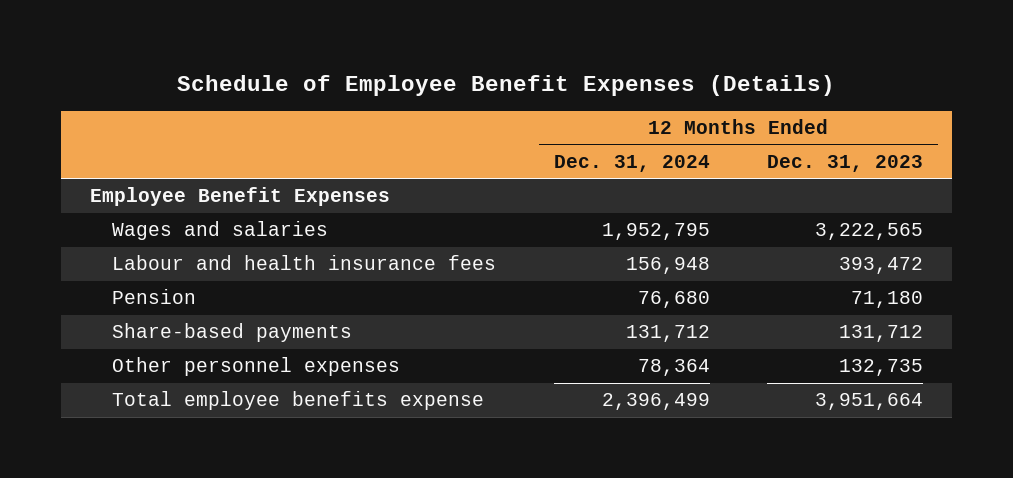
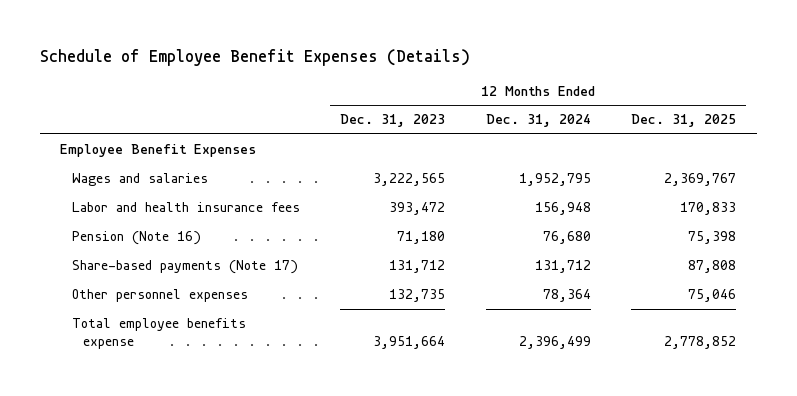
- | 12 Months Ended Dec. 31, 2024 | 12 Months Ended Dec. 31, 2023
+ | 12 Months Ended Dec. 31, 2023 | 12 Months Ended Dec. 31, 2024 | 12 Months Ended Dec. 31, 2025
- Labour and health insurance fees | 156,948 | 393,472
- Pension | 76,680 | 71,180
- Share-based payments | 131,712 | 131,712
+ Labor and health insurance fees | 393,472 | 156,948 | 170,833
+ Pension (Note 16) | 71,180 | 76,680 | 75,398
+ Share-based payments (Note 17) | 131,712 | 131,712 | 87,808

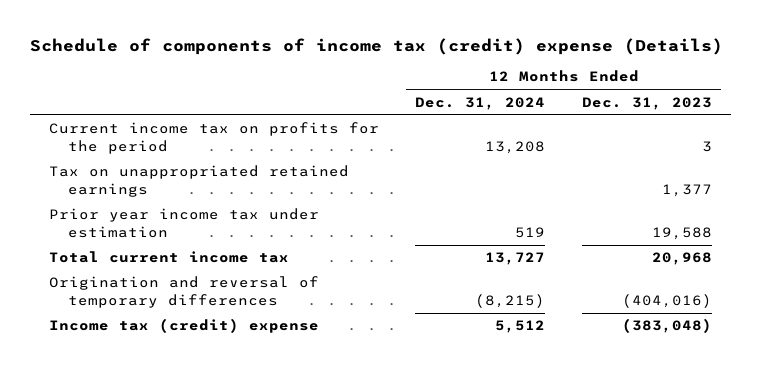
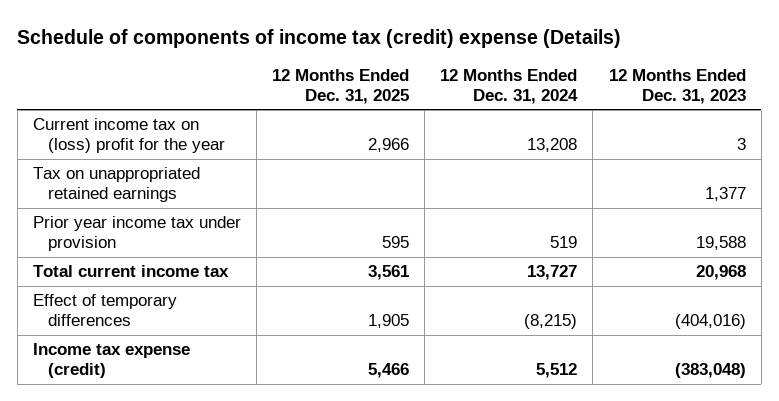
- | 12 Months Ended Dec. 31, 2024 | 12 Months Ended Dec. 31, 2023
+ | 12 Months Ended Dec. 31, 2025 | 12 Months Ended Dec. 31, 2024 | 12 Months Ended Dec. 31, 2023
- Current income tax on profits for the period | 13,208 | 3
+ Current income tax on (loss) profit for the year | 2,966 | 13,208 | 3
- Prior year income tax under estimation | 519 | 19,588
+ Prior year income tax under provision | 595 | 519 | 19,588
- Origination and reversal of temporary differences | (8,215) | (404,016)
- Income tax (credit) expense | 5,512 | (383,048)
+ Effect of temporary differences | 1,905 | (8,215) | (404,016)
+ Income tax expense (credit) | 5,466 | 5,512 | (383,048)

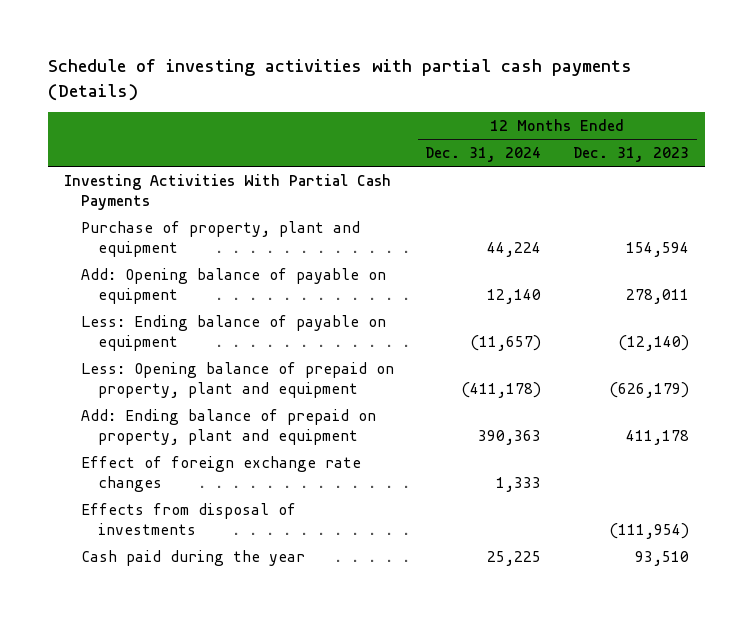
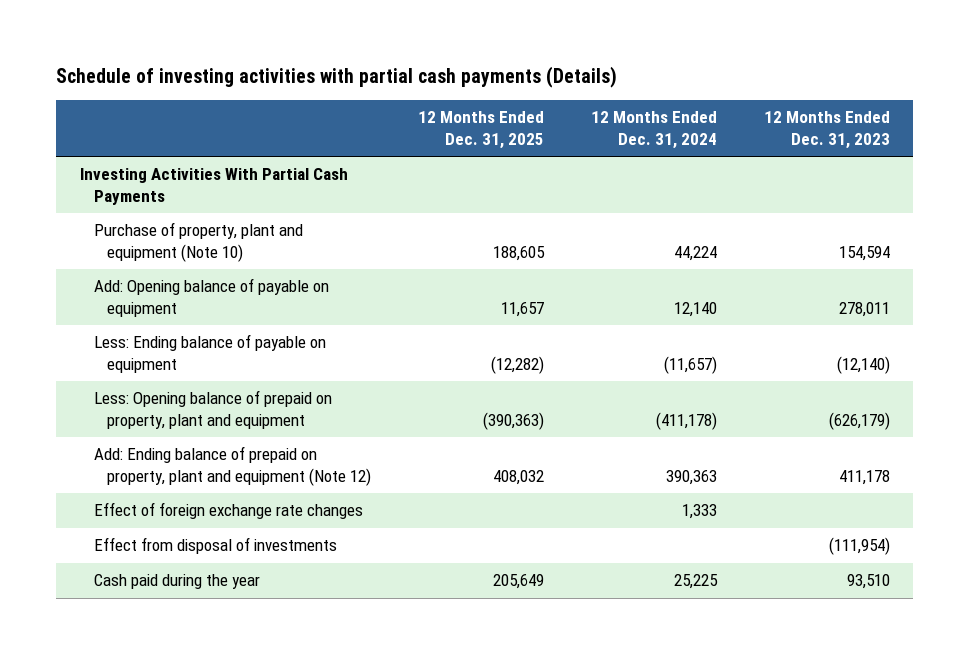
- | 12 Months Ended Dec. 31, 2024 | 12 Months Ended Dec. 31, 2023
+ | 12 Months Ended Dec. 31, 2025 | 12 Months Ended Dec. 31, 2024 | 12 Months Ended Dec. 31, 2023
- Purchase of property, plant and equipment | 44,224 | 154,594
+ Purchase of property, plant and equipment (Note 10) | 188,605 | 44,224 | 154,594
- Add: Ending balance of prepaid on property, plant and equipment | 390,363 | 411,178
+ Add: Ending balance of prepaid on property, plant and equipment (Note 12) | 408,032 | 390,363 | 411,178
- Effects from disposal of investments | | (111,954)
+ Effect from disposal of investments | | | (111,954)

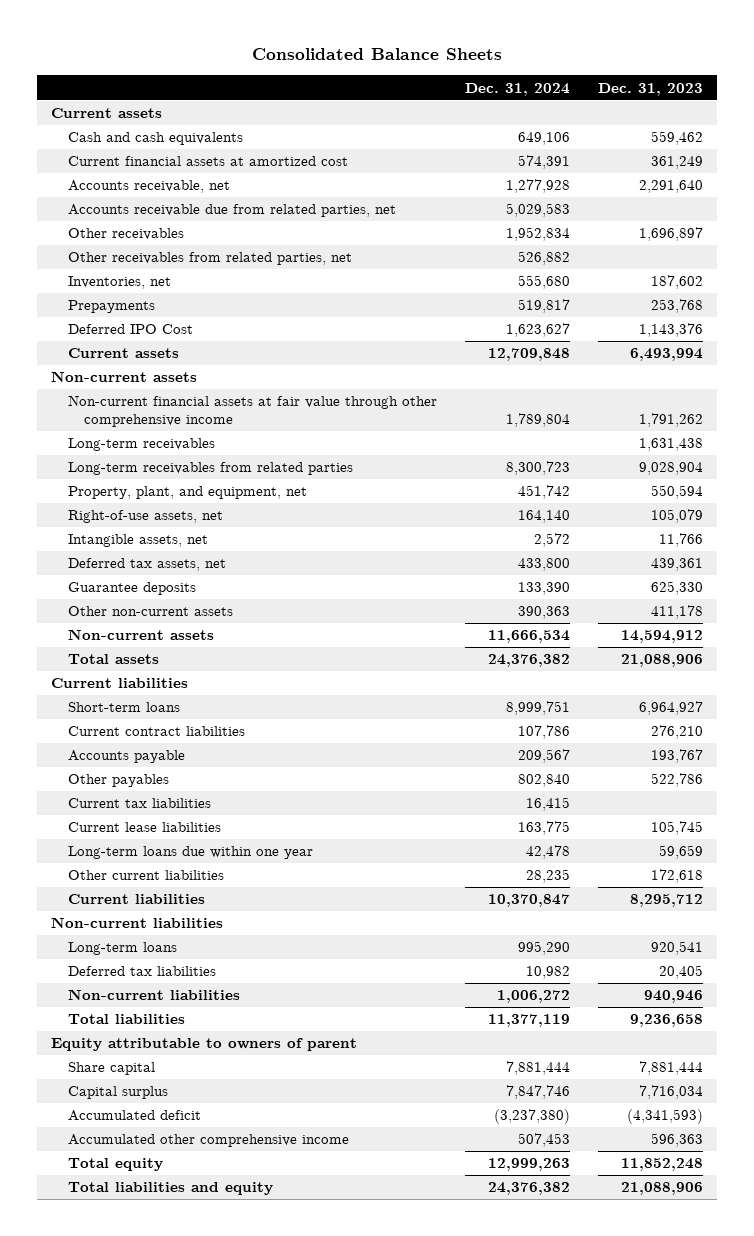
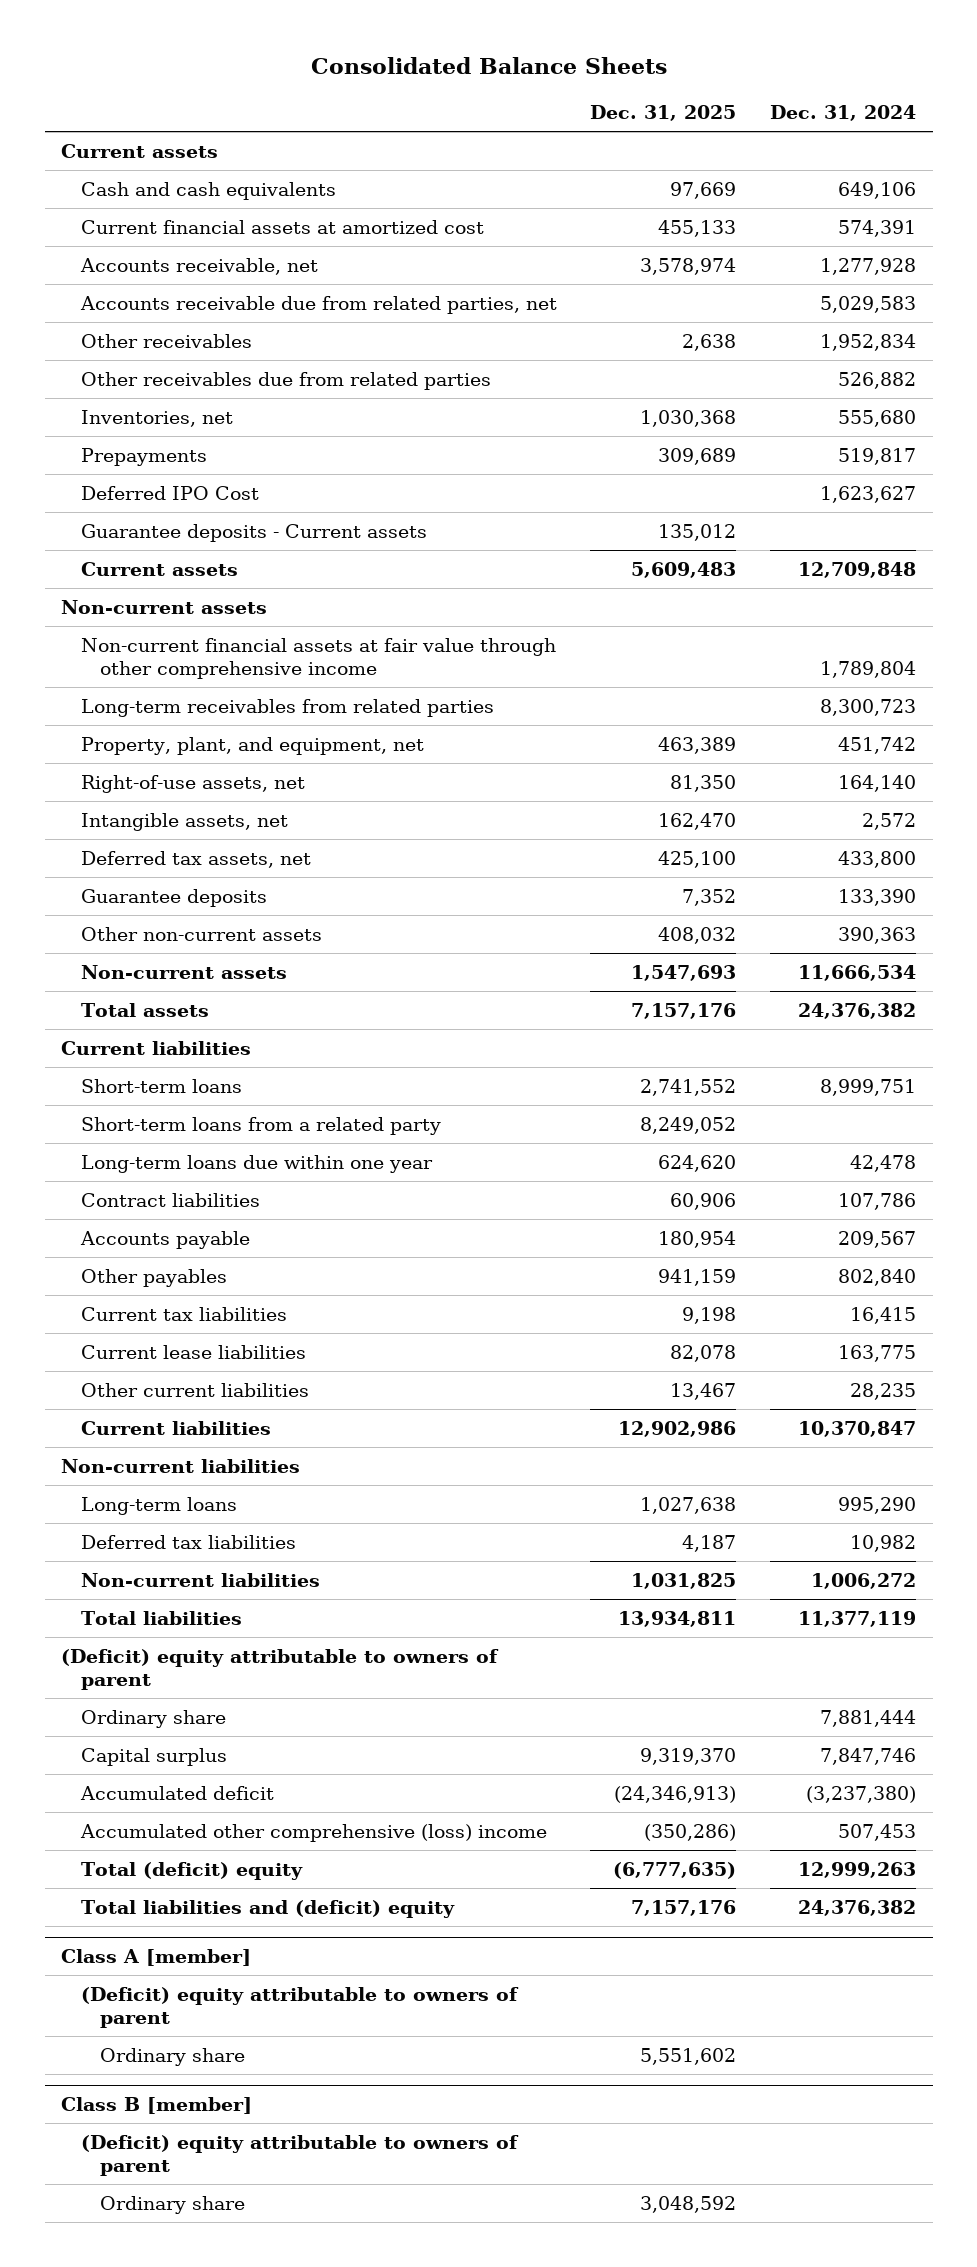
- | Dec. 31, 2024 | Dec. 31, 2023
+ | Dec. 31, 2025 | Dec. 31, 2024
- Other receivables from related parties, net | 526,882 |
+ Other receivables due from related parties | | 526,882
+ Guarantee deposits - Current assets | 135,012 |
- Long-term receivables | | 1,631,438
- Current contract liabilities | 107,786 | 276,210
+ Short-term loans from a related party | 8,249,052 |
moved up: Long-term loans due within one year | 624,620 | 42,478
+ Contract liabilities | 60,906 | 107,786
- Equity attributable to owners of parent
- Share capital | 7,881,444 | 7,881,444
+ (Deficit) equity attributable to owners of parent
+ Ordinary share | | 7,881,444
- Accumulated other comprehensive income | 507,453 | 596,363
- Total equity | 12,999,263 | 11,852,248
- Total liabilities and equity | 24,376,382 | 21,088,906
+ Accumulated other comprehensive (loss) income | (350,286) | 507,453
+ Total (deficit) equity | (6,777,635) | 12,999,263
+ Total liabilities and (deficit) equity | 7,157,176 | 24,376,382
+ Class A [member]
+ (Deficit) equity attributable to owners of parent
+ Ordinary share | 5,551,602 |
+ Class B [member]
+ (Deficit) equity attributable to owners of parent
+ Ordinary share | 3,048,592 |

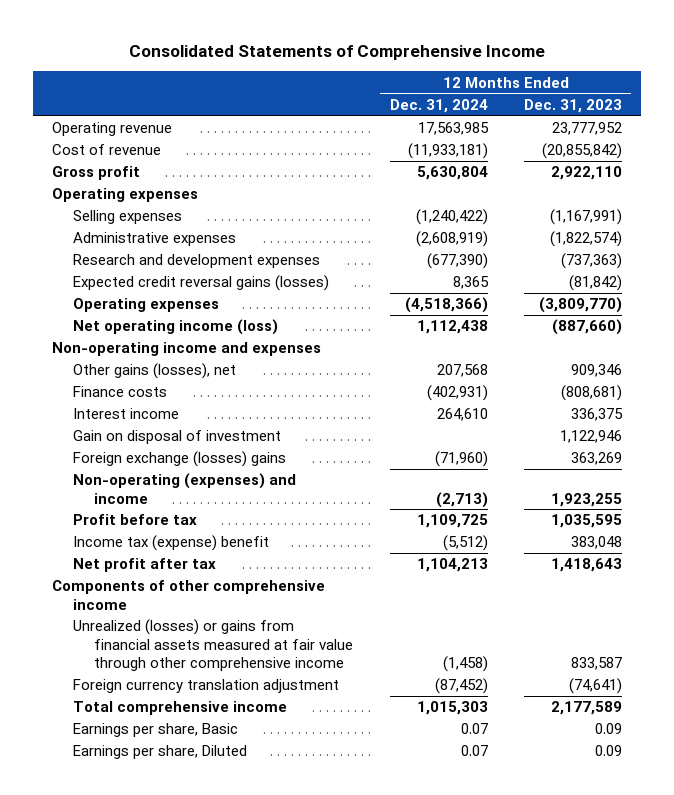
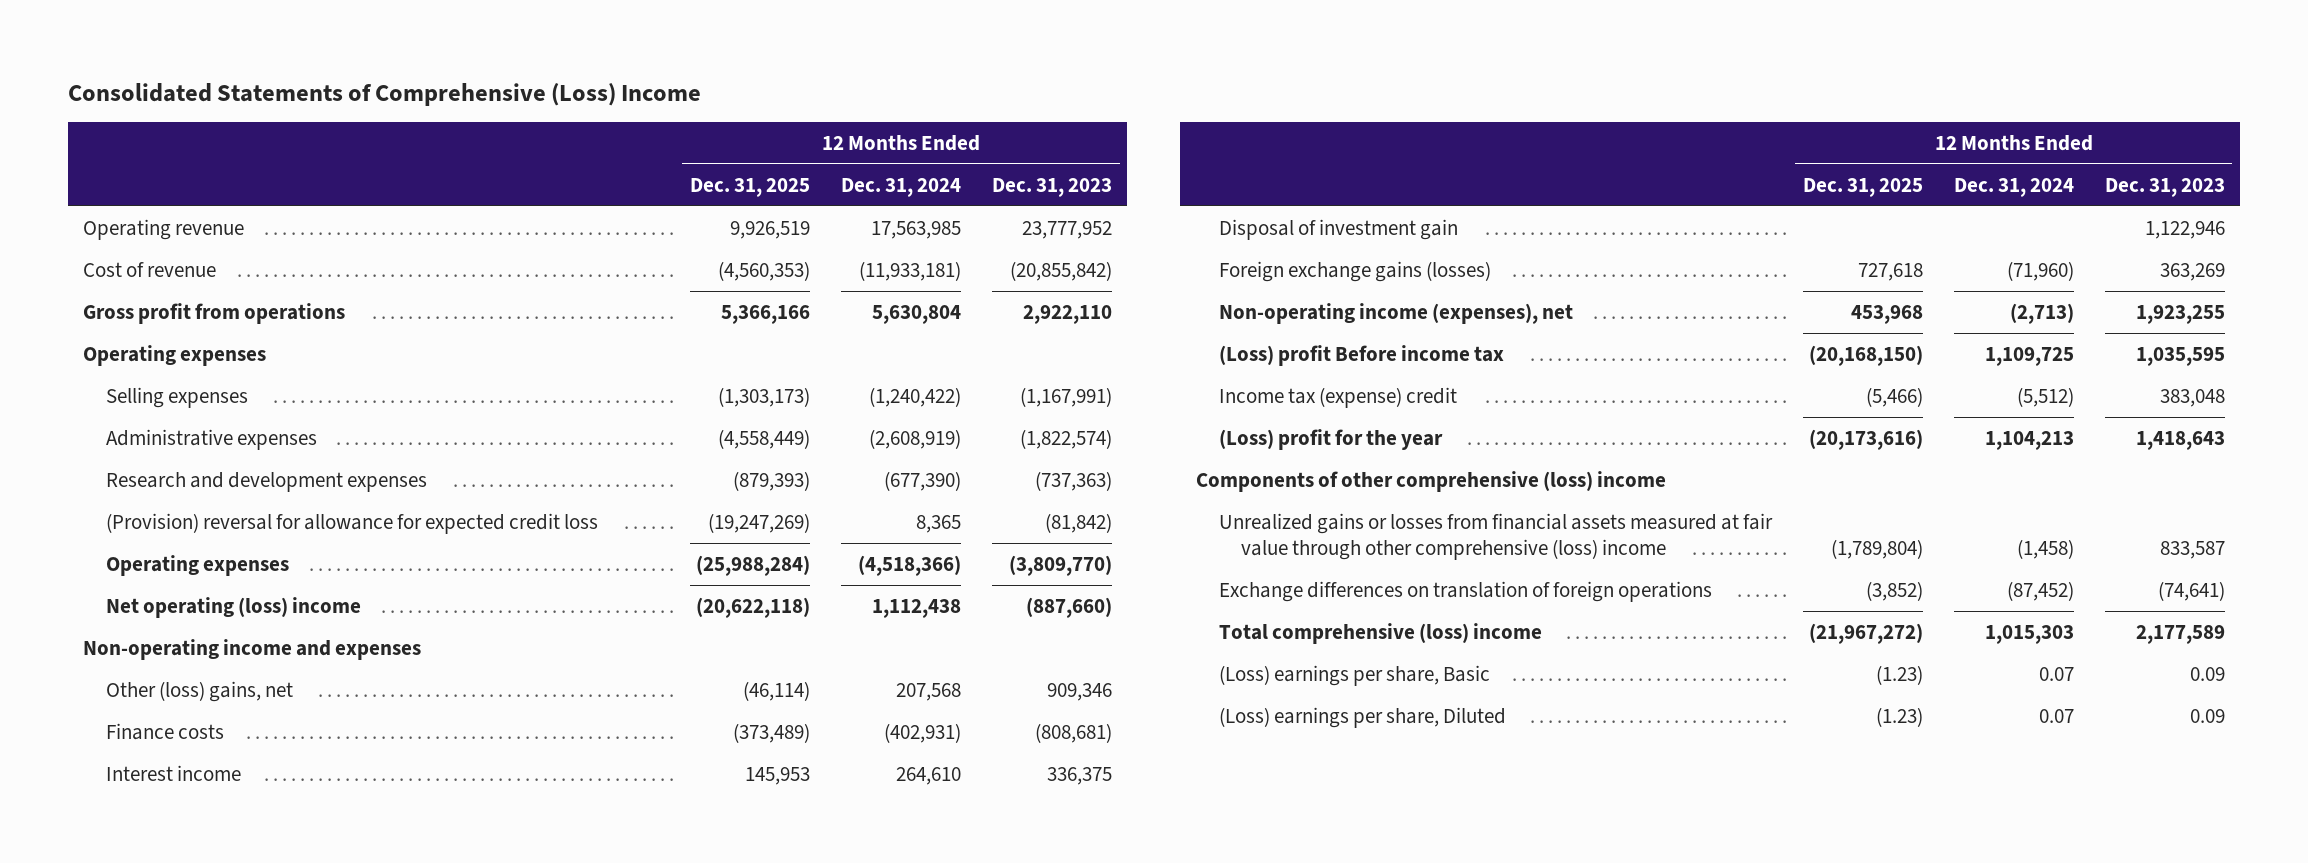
- Consolidated Statements of Comprehensive Income
+ Consolidated Statements of Comprehensive (Loss) Income
- | 12 Months Ended Dec. 31, 2024 | 12 Months Ended Dec. 31, 2023
+ | 12 Months Ended Dec. 31, 2025 | 12 Months Ended Dec. 31, 2024 | 12 Months Ended Dec. 31, 2023
- Gross profit | 5,630,804 | 2,922,110
+ Gross profit from operations | 5,366,166 | 5,630,804 | 2,922,110
- Expected credit reversal gains (losses) | 8,365 | (81,842)
+ (Provision) reversal for allowance for expected credit loss | (19,247,269) | 8,365 | (81,842)
- Net operating income (loss) | 1,112,438 | (887,660)
+ Net operating (loss) income | (20,622,118) | 1,112,438 | (887,660)
- Other gains (losses), net | 207,568 | 909,346
+ Other (loss) gains, net | (46,114) | 207,568 | 909,346
- Gain on disposal of investment | | 1,122,946
- Foreign exchange (losses) gains | (71,960) | 363,269
- Non-operating (expenses) and income | (2,713) | 1,923,255
- Profit before tax | 1,109,725 | 1,035,595
- Income tax (expense) benefit | (5,512) | 383,048
- Net profit after tax | 1,104,213 | 1,418,643
- Components of other comprehensive income
- Unrealized (losses) or gains from financial assets measured at fair value through other comprehensive income | (1,458) | 833,587
- Foreign currency translation adjustment | (87,452) | (74,641)
- Total comprehensive income | 1,015,303 | 2,177,589
- Earnings per share, Basic | 0.07 | 0.09
- Earnings per share, Diluted | 0.07 | 0.09
+ Disposal of investment gain | | | 1,122,946
+ Foreign exchange gains (losses) | 727,618 | (71,960) | 363,269
+ Non-operating income (expenses), net | 453,968 | (2,713) | 1,923,255
+ (Loss) profit Before income tax | (20,168,150) | 1,109,725 | 1,035,595
+ Income tax (expense) credit | (5,466) | (5,512) | 383,048
+ (Loss) profit for the year | (20,173,616) | 1,104,213 | 1,418,643
+ Components of other comprehensive (loss) income
+ Unrealized gains or losses from financial assets measured at fair value through other comprehensive (loss) income | (1,789,804) | (1,458) | 833,587
+ Exchange differences on translation of foreign operations | (3,852) | (87,452) | (74,641)
+ Total comprehensive (loss) income | (21,967,272) | 1,015,303 | 2,177,589
+ (Loss) earnings per share, Basic | (1.23) | 0.07 | 0.09
+ (Loss) earnings per share, Diluted | (1.23) | 0.07 | 0.09

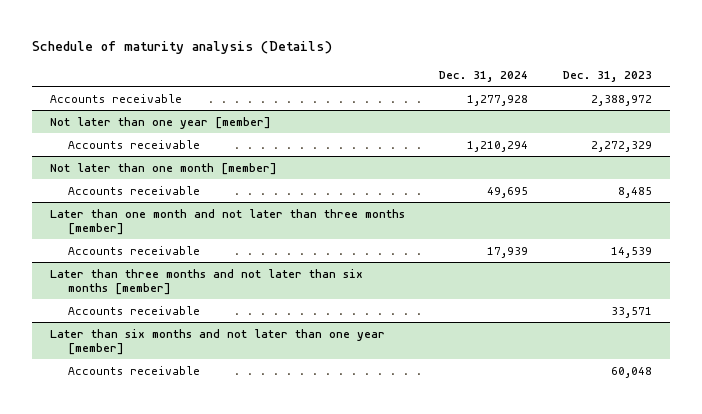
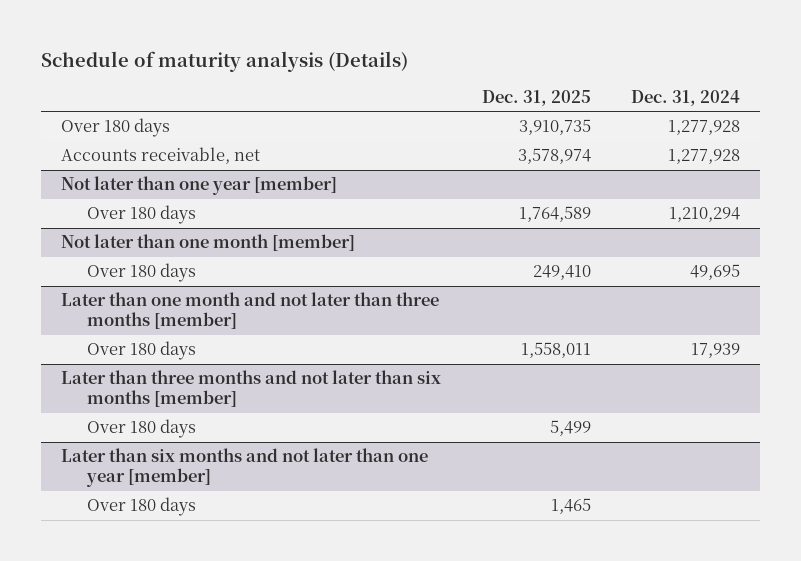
- | Dec. 31, 2024 | Dec. 31, 2023
+ | Dec. 31, 2025 | Dec. 31, 2024
- Accounts receivable | 1,277,928 | 2,388,972
+ Over 180 days | 3,910,735 | 1,277,928
+ Accounts receivable, net | 3,578,974 | 1,277,928
@ Not later than one year [member]
- Accounts receivable | 1,210,294 | 2,272,329
+ Over 180 days | 1,764,589 | 1,210,294
@ Not later than one month [member]
- Accounts receivable | 49,695 | 8,485
+ Over 180 days | 249,410 | 49,695
@ Later than one month and not later than three months [member]
- Accounts receivable | 17,939 | 14,539
+ Over 180 days | 1,558,011 | 17,939
@ Later than three months and not later than six months [member]
- Accounts receivable | | 33,571
+ Over 180 days | 5,499 |
@ Later than six months and not later than one year [member]
- Accounts receivable | | 60,048
+ Over 180 days | 1,465 |

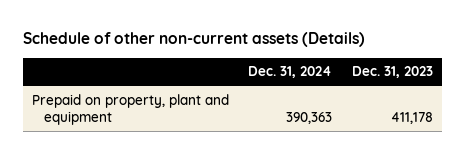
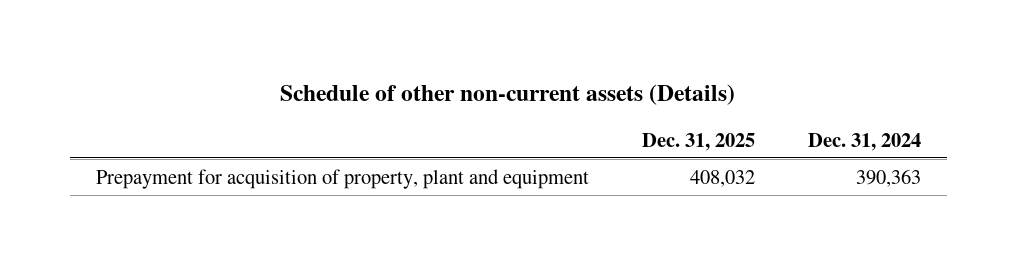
- | Dec. 31, 2024 | Dec. 31, 2023
+ | Dec. 31, 2025 | Dec. 31, 2024
- Prepaid on property, plant and equipment | 390,363 | 411,178
+ Prepayment for acquisition of property, plant and equipment | 408,032 | 390,363

